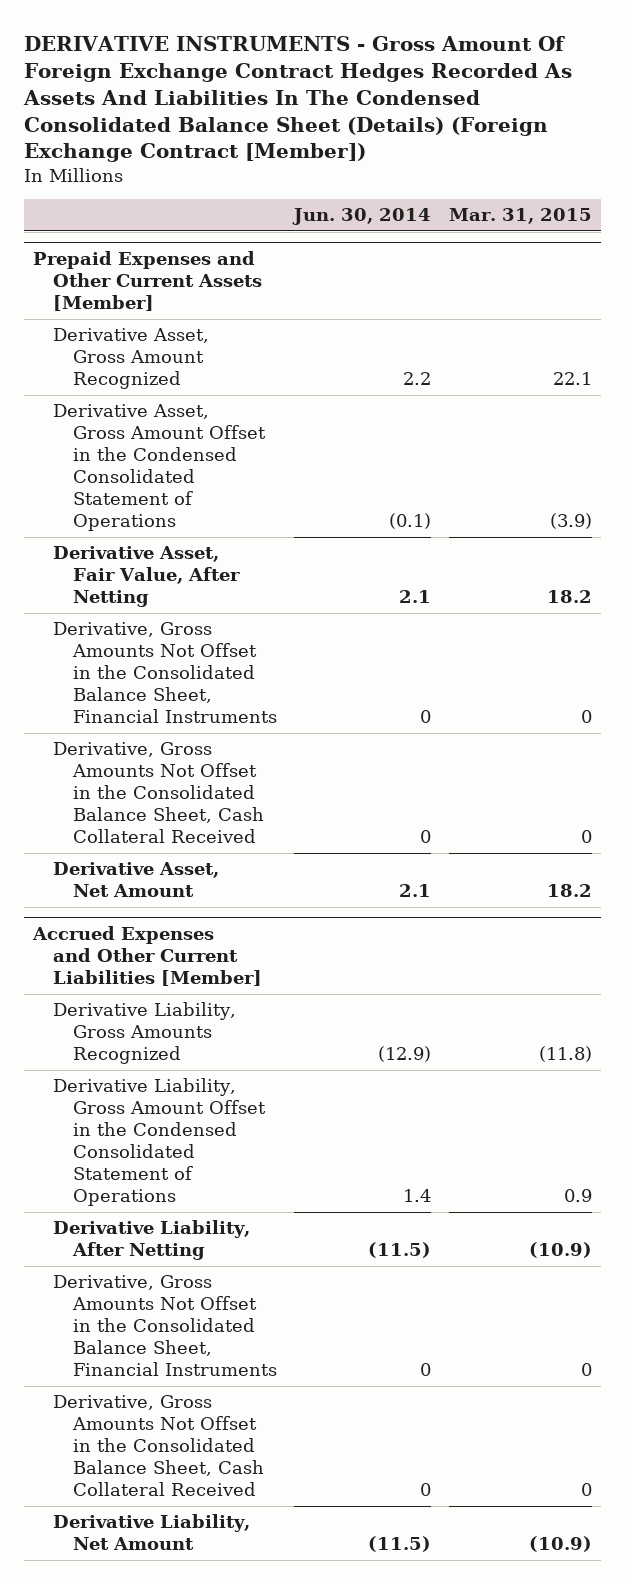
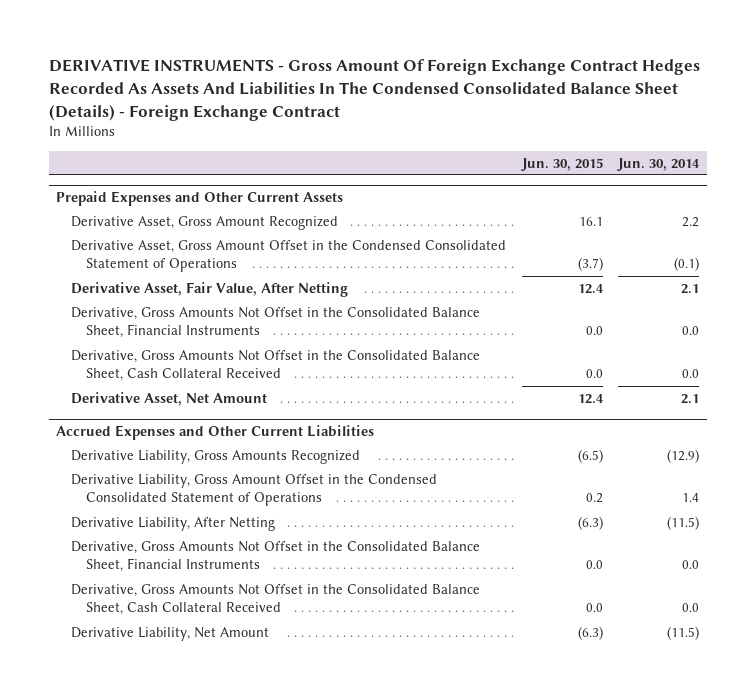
- DERIVATIVE INSTRUMENTS - Gross Amount Of Foreign Exchange Contract Hedges Recorded As Assets And Liabilities In The Condensed Consolidated Balance Sheet (Details) (Foreign Exchange Contract [Member])
+ DERIVATIVE INSTRUMENTS - Gross Amount Of Foreign Exchange Contract Hedges Recorded As Assets And Liabilities In The Condensed Consolidated Balance Sheet (Details) - Foreign Exchange Contract
- | Jun. 30, 2014 | Mar. 31, 2015
+ | Jun. 30, 2015 | Jun. 30, 2014
- Prepaid Expenses and Other Current Assets [Member]
+ Prepaid Expenses and Other Current Assets
- Derivative, Gross Amounts Not Offset in the Consolidated Balance Sheet, Financial Instruments | 0 | 0
- Derivative, Gross Amounts Not Offset in the Consolidated Balance Sheet, Cash Collateral Received | 0 | 0
+ Derivative, Gross Amounts Not Offset in the Consolidated Balance Sheet, Financial Instruments | 0.0 | 0.0
+ Derivative, Gross Amounts Not Offset in the Consolidated Balance Sheet, Cash Collateral Received | 0.0 | 0.0
- Accrued Expenses and Other Current Liabilities [Member]
+ Accrued Expenses and Other Current Liabilities
- Derivative, Gross Amounts Not Offset in the Consolidated Balance Sheet, Financial Instruments | 0 | 0
- Derivative, Gross Amounts Not Offset in the Consolidated Balance Sheet, Cash Collateral Received | 0 | 0
+ Derivative, Gross Amounts Not Offset in the Consolidated Balance Sheet, Financial Instruments | 0.0 | 0.0
+ Derivative, Gross Amounts Not Offset in the Consolidated Balance Sheet, Cash Collateral Received | 0.0 | 0.0

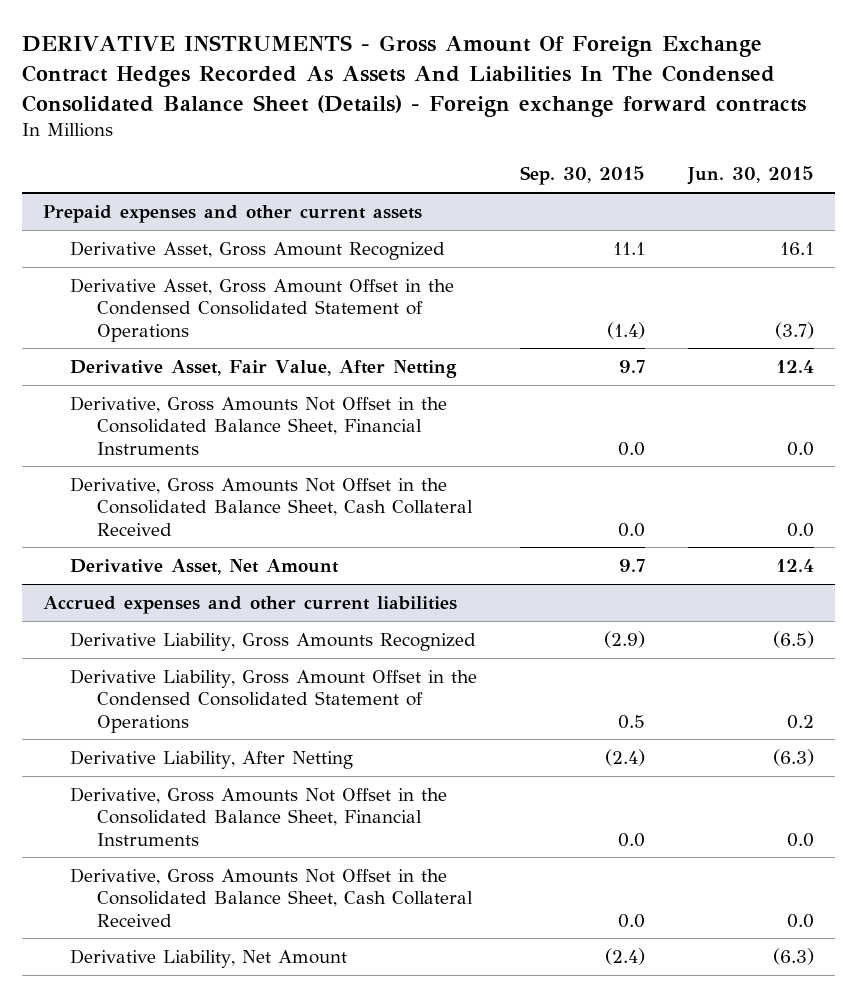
- DERIVATIVE INSTRUMENTS - Gross Amount Of Foreign Exchange Contract Hedges Recorded As Assets And Liabilities In The Condensed Consolidated Balance Sheet (Details) - Foreign Exchange Contract
+ DERIVATIVE INSTRUMENTS - Gross Amount Of Foreign Exchange Contract Hedges Recorded As Assets And Liabilities In The Condensed Consolidated Balance Sheet (Details) - Foreign exchange forward contracts
- | Jun. 30, 2015 | Jun. 30, 2014
+ | Sep. 30, 2015 | Jun. 30, 2015
- Prepaid Expenses and Other Current Assets
+ Prepaid expenses and other current assets
- Accrued Expenses and Other Current Liabilities
+ Accrued expenses and other current liabilities

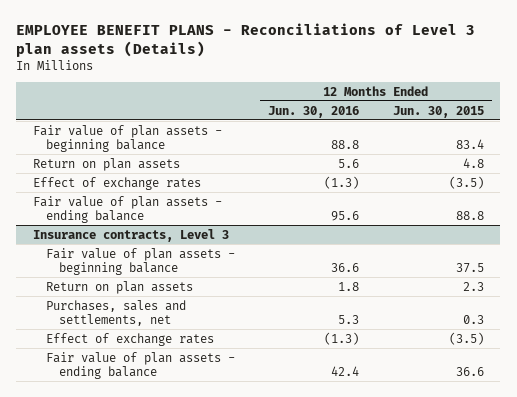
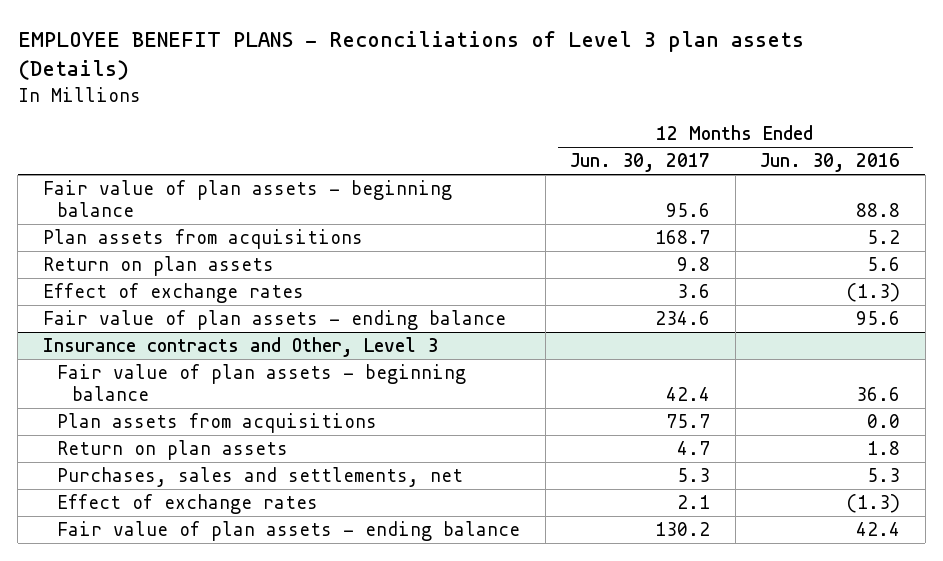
- | 12 Months Ended Jun. 30, 2016 | 12 Months Ended Jun. 30, 2015
+ | 12 Months Ended Jun. 30, 2017 | 12 Months Ended Jun. 30, 2016
+ Plan assets from acquisitions | 168.7 | 5.2
- Insurance contracts, Level 3
+ Insurance contracts and Other, Level 3
+ Plan assets from acquisitions | 75.7 | 0.0

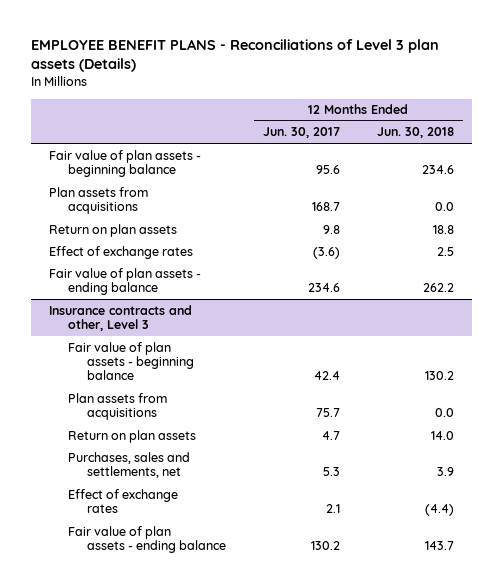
- | 12 Months Ended Jun. 30, 2017 | 12 Months Ended Jun. 30, 2016
+ | 12 Months Ended Jun. 30, 2017 | 12 Months Ended Jun. 30, 2018
- Effect of exchange rates | 3.6 | (1.3)
+ Effect of exchange rates | (3.6) | 2.5
- Insurance contracts and Other, Level 3
+ Insurance contracts and other, Level 3

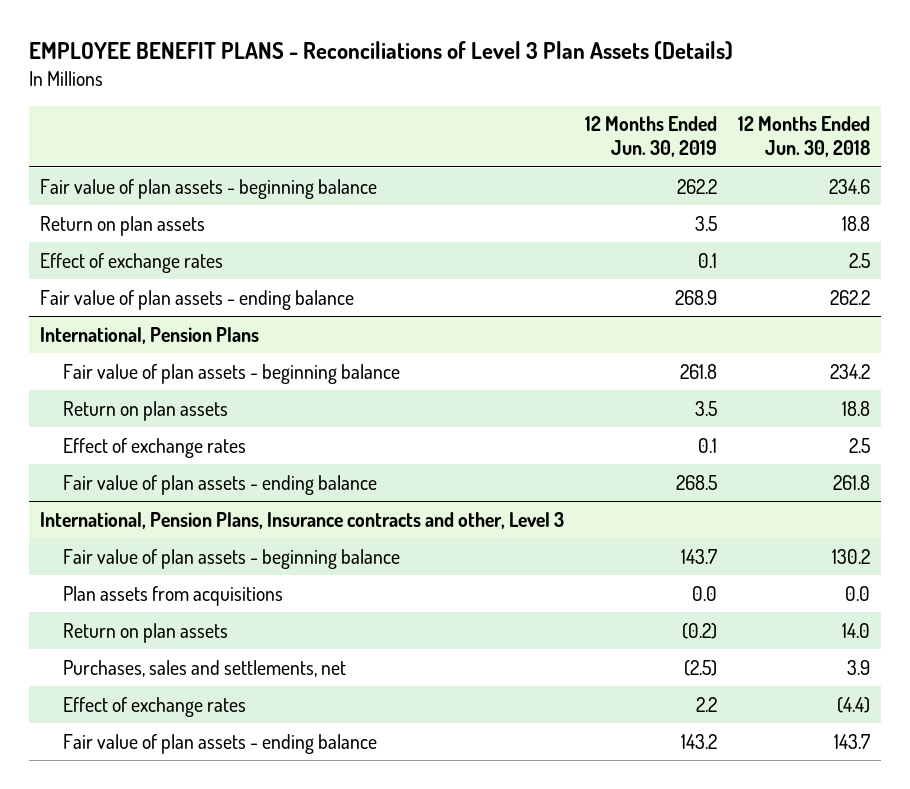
- EMPLOYEE BENEFIT PLANS - Reconciliations of Level 3 plan assets (Details)
+ EMPLOYEE BENEFIT PLANS - Reconciliations of Level 3 Plan Assets (Details)
- | 12 Months Ended Jun. 30, 2017 | 12 Months Ended Jun. 30, 2018
+ | 12 Months Ended Jun. 30, 2019 | 12 Months Ended Jun. 30, 2018
- Plan assets from acquisitions | 168.7 | 0.0
- Insurance contracts and other, Level 3
+ International, Pension Plans
+ Fair value of plan assets - beginning balance | 261.8 | 234.2
+ Return on plan assets | 3.5 | 18.8
+ Effect of exchange rates | 0.1 | 2.5
+ Fair value of plan assets - ending balance | 268.5 | 261.8
+ International, Pension Plans, Insurance contracts and other, Level 3

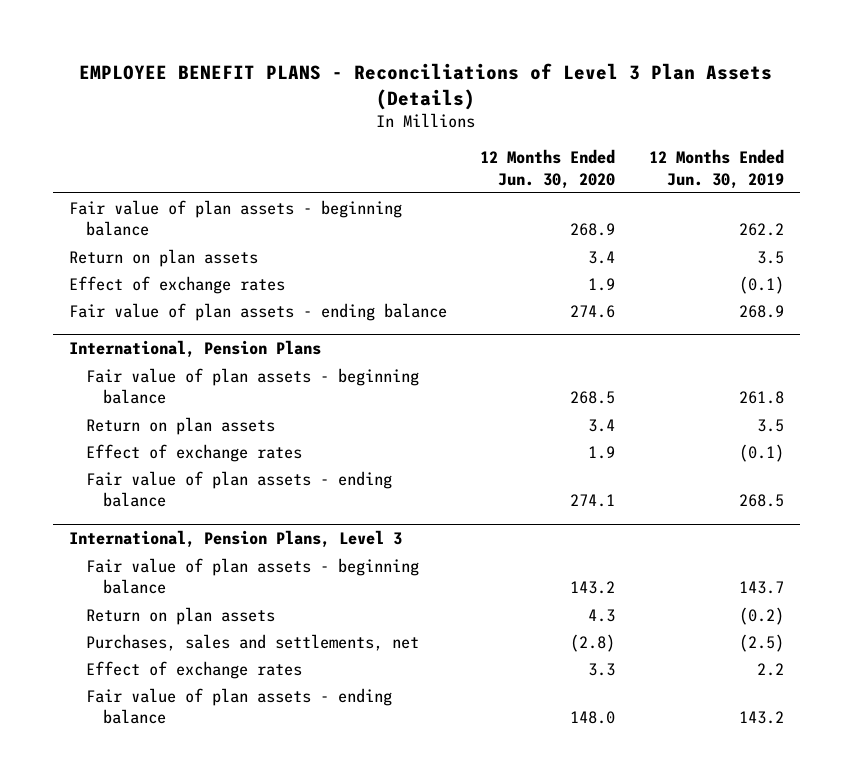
- | 12 Months Ended Jun. 30, 2019 | 12 Months Ended Jun. 30, 2018
+ | 12 Months Ended Jun. 30, 2020 | 12 Months Ended Jun. 30, 2019
- Effect of exchange rates | 0.1 | 2.5
+ Effect of exchange rates | 1.9 | (0.1)
@ International, Pension Plans
- Effect of exchange rates | 0.1 | 2.5
+ Effect of exchange rates | 1.9 | (0.1)
- International, Pension Plans, Insurance contracts and other, Level 3
+ International, Pension Plans, Level 3
- Plan assets from acquisitions | 0.0 | 0.0

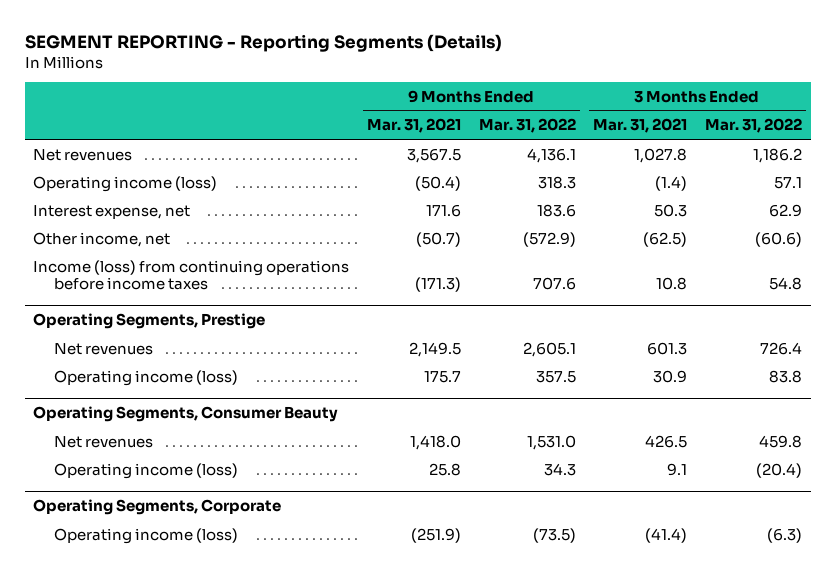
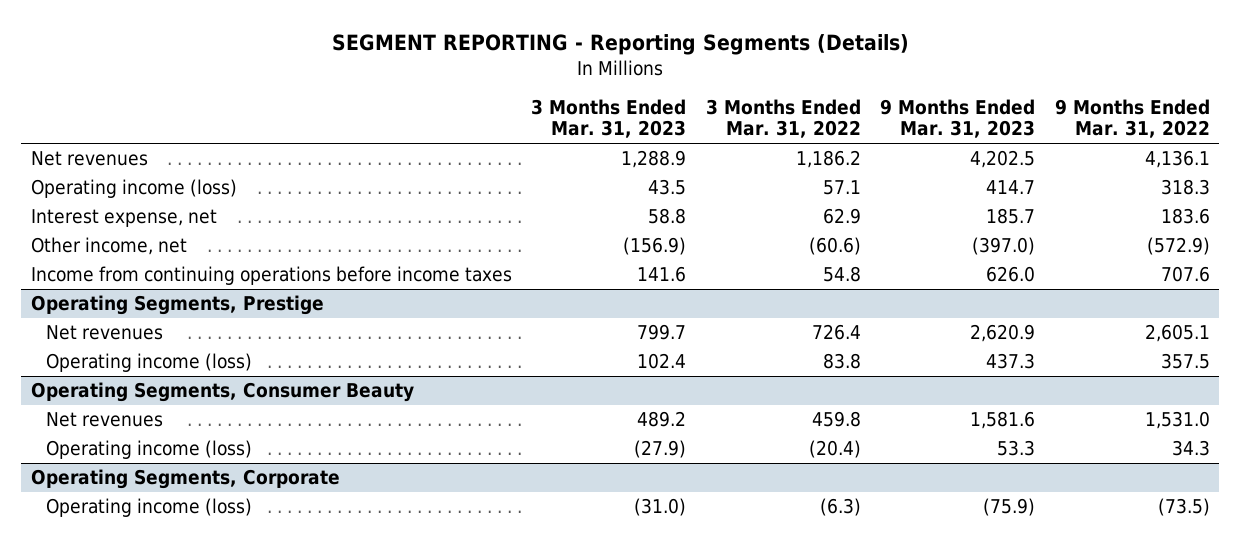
- | 9 Months Ended Mar. 31, 2021 | 9 Months Ended Mar. 31, 2022 | 3 Months Ended Mar. 31, 2021 | 3 Months Ended Mar. 31, 2022
+ | 3 Months Ended Mar. 31, 2023 | 3 Months Ended Mar. 31, 2022 | 9 Months Ended Mar. 31, 2023 | 9 Months Ended Mar. 31, 2022
- Income (loss) from continuing operations before income taxes | (171.3) | 707.6 | 10.8 | 54.8
+ Income from continuing operations before income taxes | 141.6 | 54.8 | 626.0 | 707.6

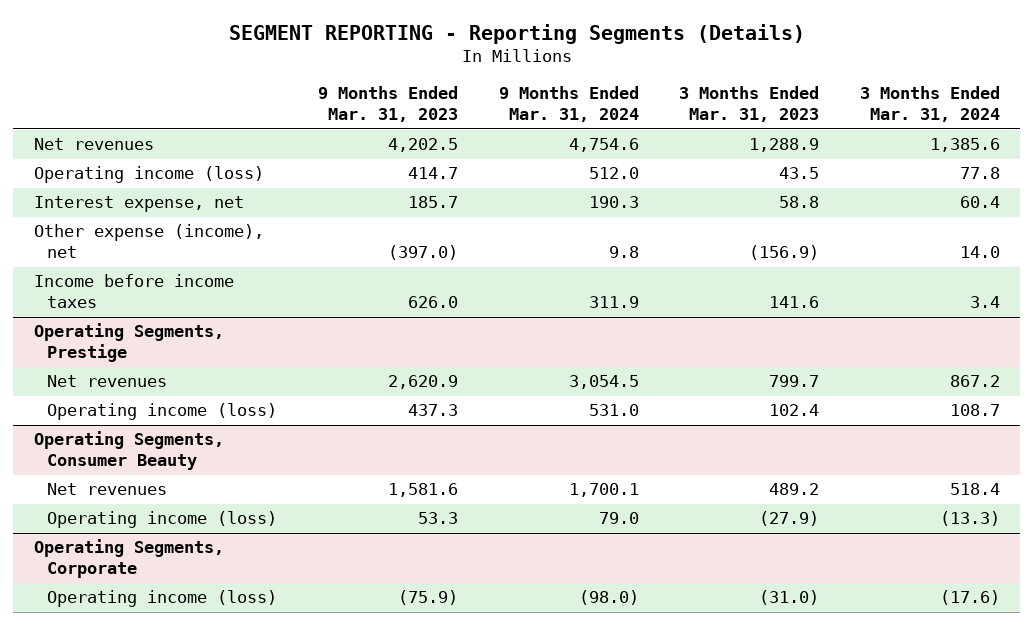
- | 3 Months Ended Mar. 31, 2023 | 3 Months Ended Mar. 31, 2022 | 9 Months Ended Mar. 31, 2023 | 9 Months Ended Mar. 31, 2022
+ | 9 Months Ended Mar. 31, 2023 | 9 Months Ended Mar. 31, 2024 | 3 Months Ended Mar. 31, 2023 | 3 Months Ended Mar. 31, 2024
- Other income, net | (156.9) | (60.6) | (397.0) | (572.9)
- Income from continuing operations before income taxes | 141.6 | 54.8 | 626.0 | 707.6
+ Other expense (income), net | (397.0) | 9.8 | (156.9) | 14.0
+ Income before income taxes | 626.0 | 311.9 | 141.6 | 3.4

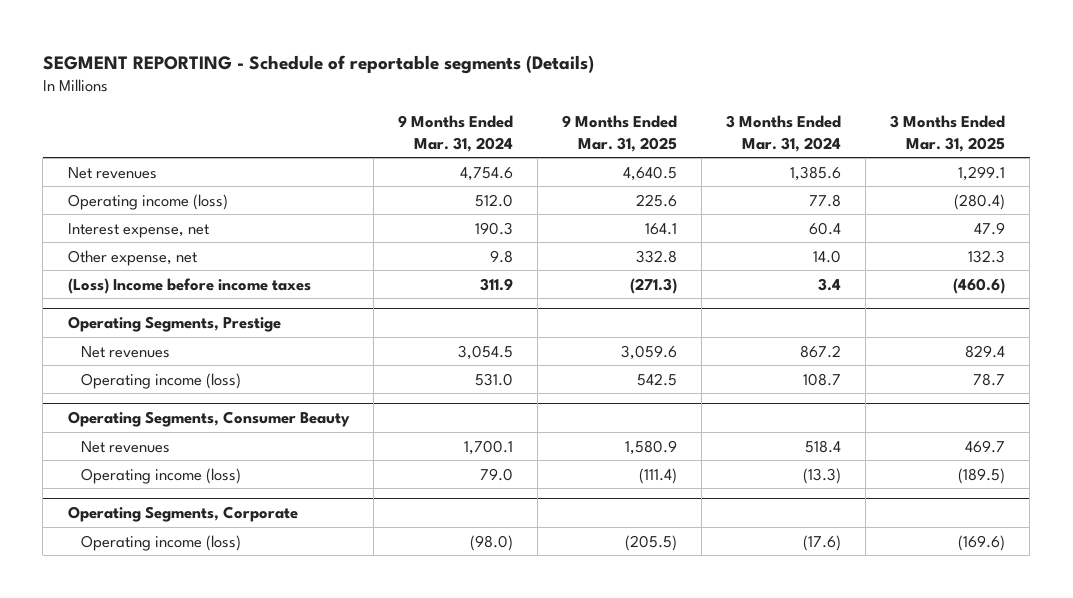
- SEGMENT REPORTING - Reporting Segments (Details)
+ SEGMENT REPORTING - Schedule of reportable segments (Details)
- | 9 Months Ended Mar. 31, 2023 | 9 Months Ended Mar. 31, 2024 | 3 Months Ended Mar. 31, 2023 | 3 Months Ended Mar. 31, 2024
+ | 9 Months Ended Mar. 31, 2024 | 9 Months Ended Mar. 31, 2025 | 3 Months Ended Mar. 31, 2024 | 3 Months Ended Mar. 31, 2025
- Other expense (income), net | (397.0) | 9.8 | (156.9) | 14.0
- Income before income taxes | 626.0 | 311.9 | 141.6 | 3.4
+ Other expense, net | 9.8 | 332.8 | 14.0 | 132.3
+ (Loss) Income before income taxes | 311.9 | (271.3) | 3.4 | (460.6)

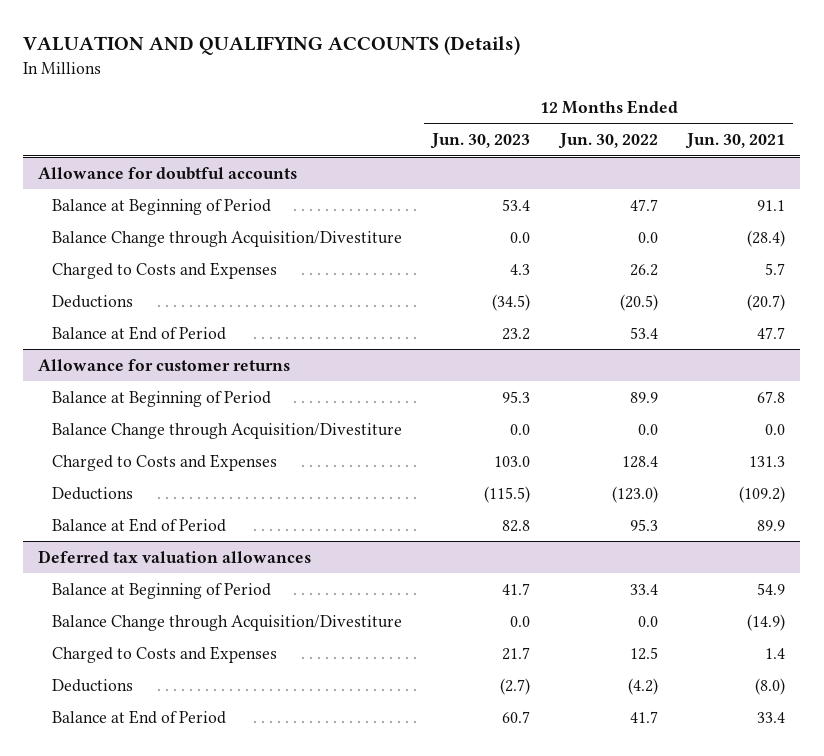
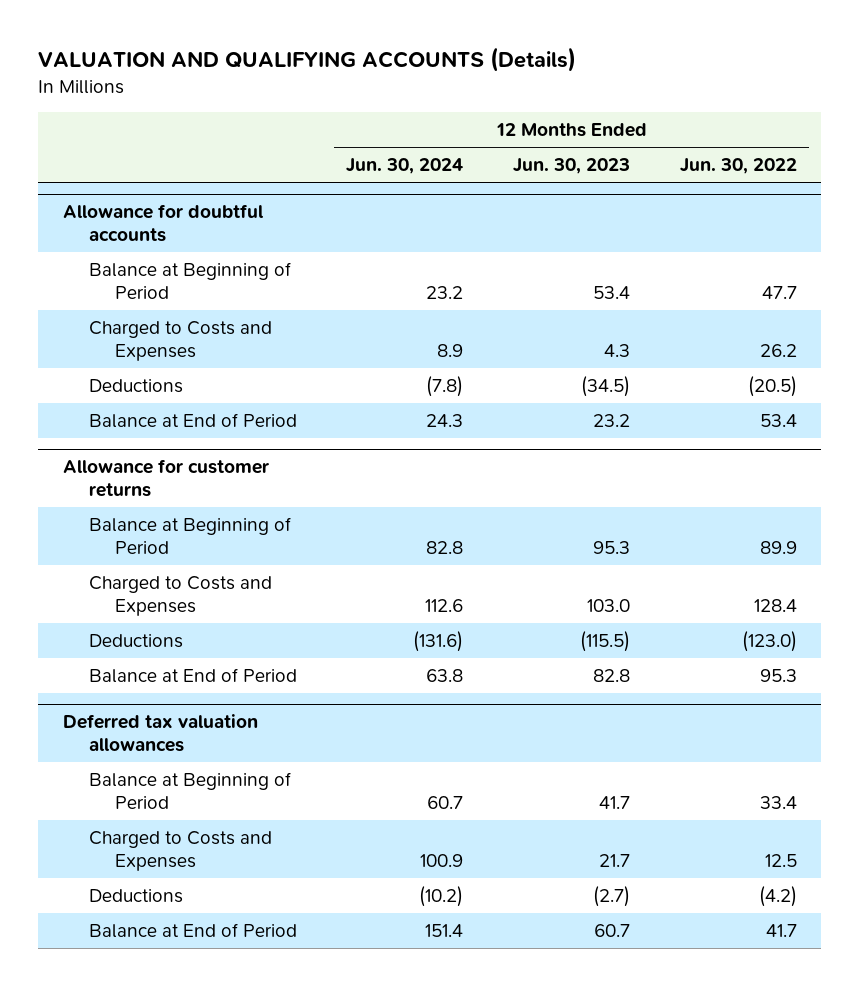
- | 12 Months Ended Jun. 30, 2023 | 12 Months Ended Jun. 30, 2022 | 12 Months Ended Jun. 30, 2021
+ | 12 Months Ended Jun. 30, 2024 | 12 Months Ended Jun. 30, 2023 | 12 Months Ended Jun. 30, 2022
@ Allowance for doubtful accounts
- Balance Change through Acquisition/Divestiture | 0.0 | 0.0 | (28.4)
@ Allowance for customer returns
- Balance Change through Acquisition/Divestiture | 0.0 | 0.0 | 0.0
@ Deferred tax valuation allowances
- Balance Change through Acquisition/Divestiture | 0.0 | 0.0 | (14.9)

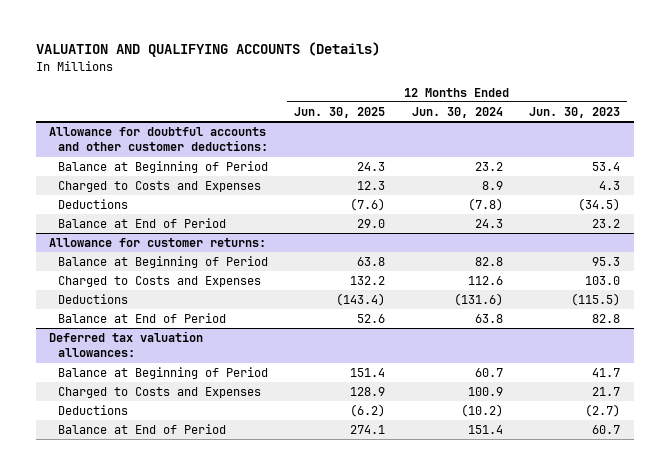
- | 12 Months Ended Jun. 30, 2024 | 12 Months Ended Jun. 30, 2023 | 12 Months Ended Jun. 30, 2022
+ | 12 Months Ended Jun. 30, 2025 | 12 Months Ended Jun. 30, 2024 | 12 Months Ended Jun. 30, 2023
- Allowance for doubtful accounts
+ Allowance for doubtful accounts and other customer deductions:
- Allowance for customer returns
+ Allowance for customer returns:
- Deferred tax valuation allowances
+ Deferred tax valuation allowances:

